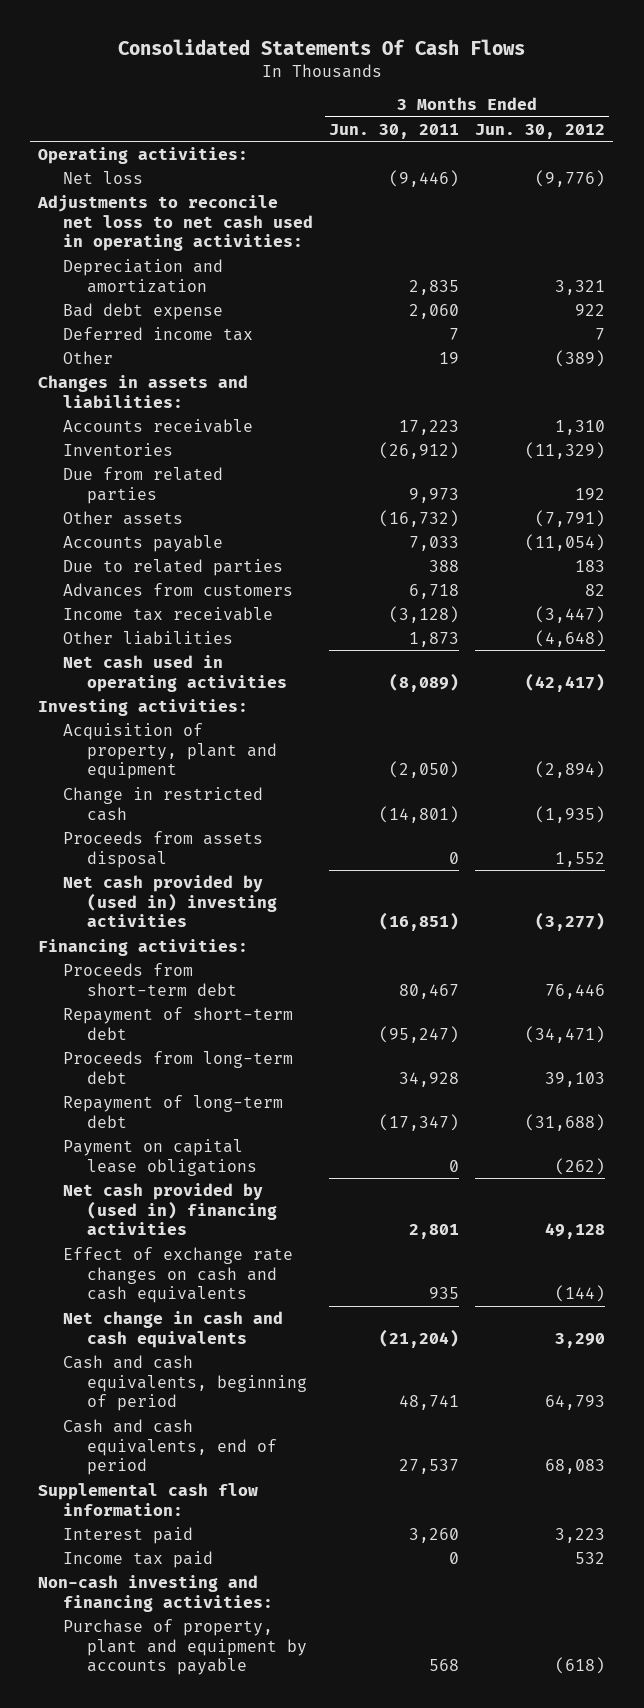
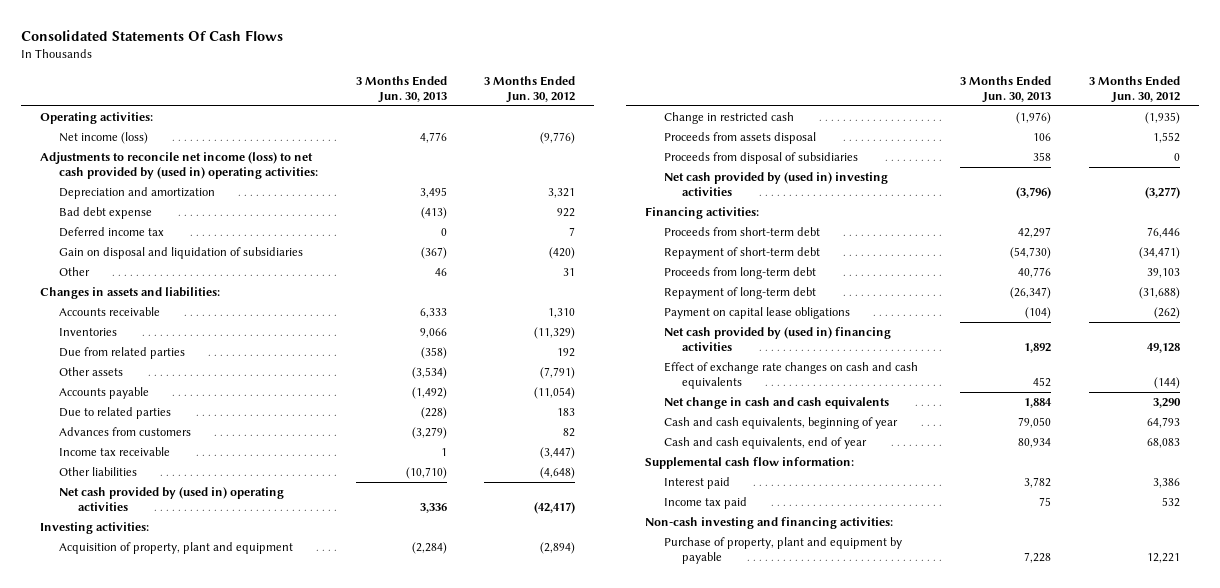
- | 3 Months Ended Jun. 30, 2011 | 3 Months Ended Jun. 30, 2012
+ | 3 Months Ended Jun. 30, 2013 | 3 Months Ended Jun. 30, 2012
- Net loss | (9,446) | (9,776)
- Adjustments to reconcile net loss to net cash used in operating activities:
+ Net income (loss) | 4,776 | (9,776)
+ Adjustments to reconcile net income (loss) to net cash provided by (used in) operating activities:
- Other | 19 | (389)
+ Gain on disposal and liquidation of subsidiaries | (367) | (420)
+ Other | 46 | 31
- Net cash used in operating activities | (8,089) | (42,417)
+ Net cash provided by (used in) operating activities | 3,336 | (42,417)
+ Proceeds from disposal of subsidiaries | 358 | 0
- Cash and cash equivalents, beginning of period | 48,741 | 64,793
- Cash and cash equivalents, end of period | 27,537 | 68,083
+ Cash and cash equivalents, beginning of year | 79,050 | 64,793
+ Cash and cash equivalents, end of year | 80,934 | 68,083
- Interest paid | 3,260 | 3,223
+ Interest paid | 3,782 | 3,386
- Purchase of property, plant and equipment by accounts payable | 568 | (618)
+ Purchase of property, plant and equipment by payable | 7,228 | 12,221

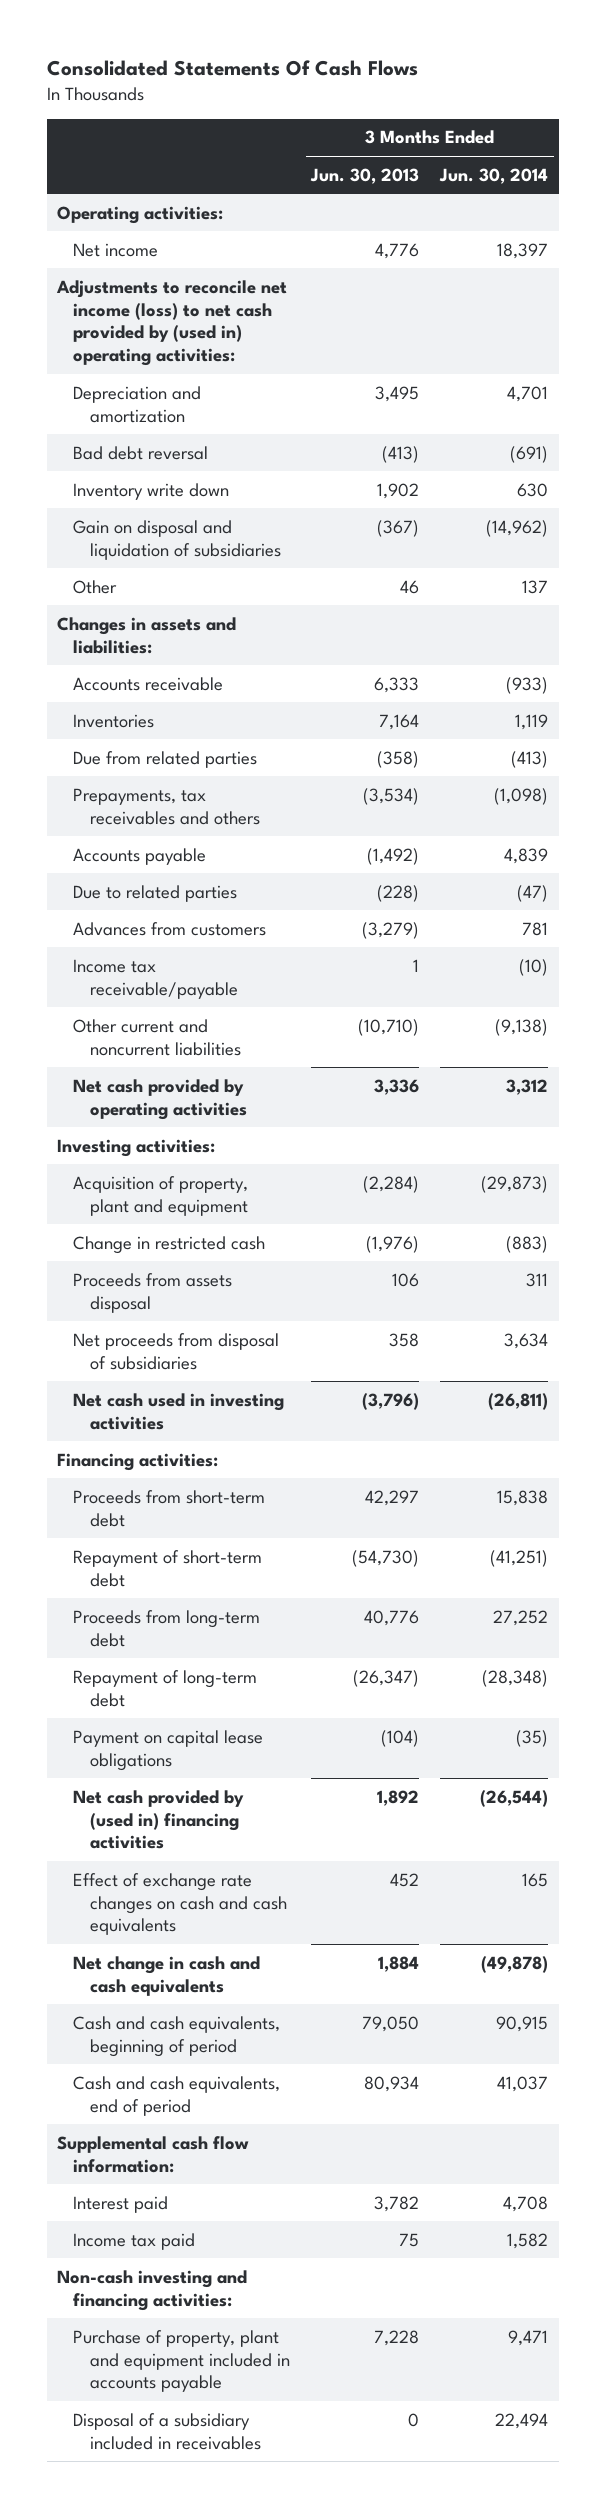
- | 3 Months Ended Jun. 30, 2013 | 3 Months Ended Jun. 30, 2012
+ | 3 Months Ended Jun. 30, 2013 | 3 Months Ended Jun. 30, 2014
- Net income (loss) | 4,776 | (9,776)
+ Net income | 4,776 | 18,397
- Bad debt expense | (413) | 922
- Deferred income tax | 0 | 7
+ Bad debt reversal | (413) | (691)
+ Inventory write down | 1,902 | 630
- Inventories | 9,066 | (11,329)
+ Inventories | 7,164 | 1,119
- Other assets | (3,534) | (7,791)
+ Prepayments, tax receivables and others | (3,534) | (1,098)
- Income tax receivable | 1 | (3,447)
- Other liabilities | (10,710) | (4,648)
- Net cash provided by (used in) operating activities | 3,336 | (42,417)
+ Income tax receivable/payable | 1 | (10)
+ Other current and noncurrent liabilities | (10,710) | (9,138)
+ Net cash provided by operating activities | 3,336 | 3,312
- Proceeds from disposal of subsidiaries | 358 | 0
- Net cash provided by (used in) investing activities | (3,796) | (3,277)
+ Net proceeds from disposal of subsidiaries | 358 | 3,634
+ Net cash used in investing activities | (3,796) | (26,811)
- Cash and cash equivalents, beginning of year | 79,050 | 64,793
- Cash and cash equivalents, end of year | 80,934 | 68,083
+ Cash and cash equivalents, beginning of period | 79,050 | 90,915
+ Cash and cash equivalents, end of period | 80,934 | 41,037
- Purchase of property, plant and equipment by payable | 7,228 | 12,221
+ Purchase of property, plant and equipment included in accounts payable | 7,228 | 9,471
+ Disposal of a subsidiary included in receivables | 0 | 22,494

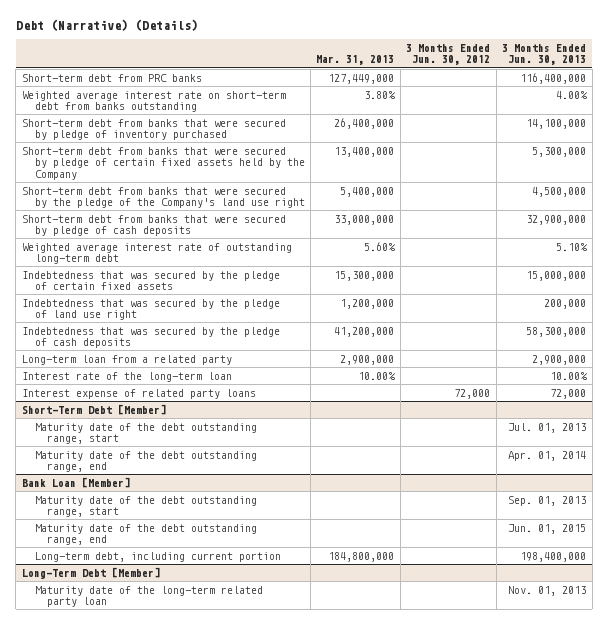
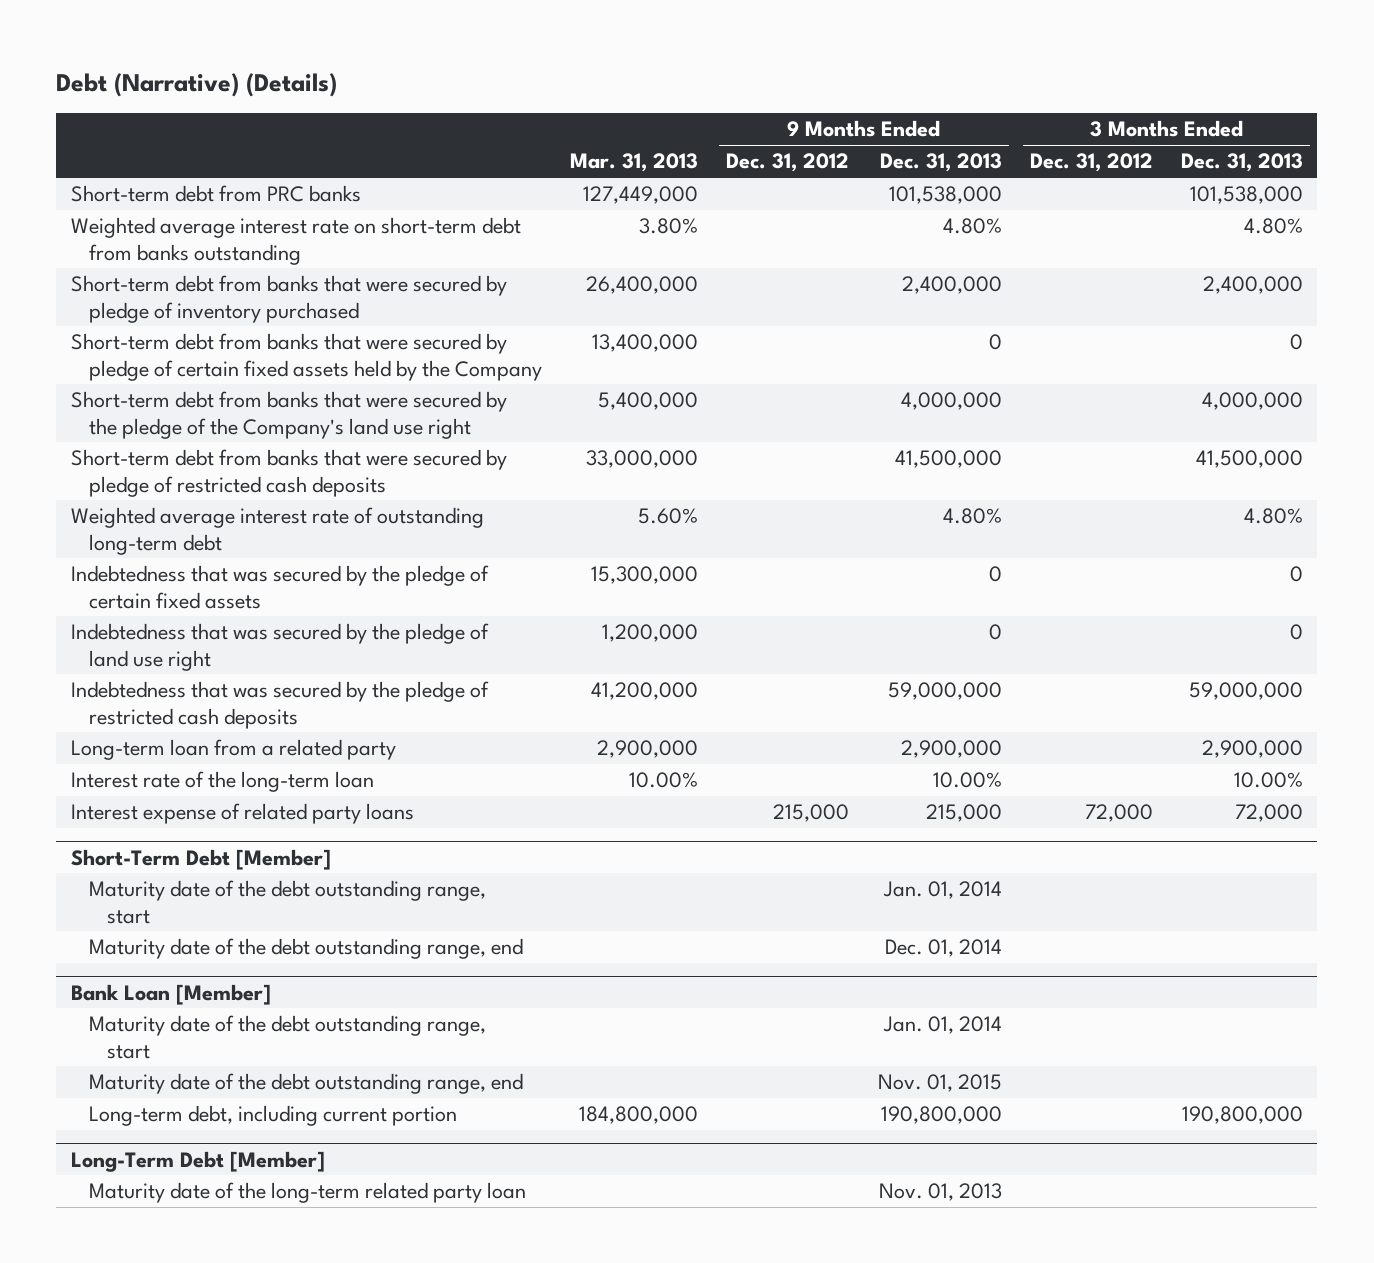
- | Mar. 31, 2013 | 3 Months Ended Jun. 30, 2012 | 3 Months Ended Jun. 30, 2013
+ | Mar. 31, 2013 | 9 Months Ended Dec. 31, 2012 | 9 Months Ended Dec. 31, 2013 | 3 Months Ended Dec. 31, 2012 | 3 Months Ended Dec. 31, 2013
- Short-term debt from banks that were secured by pledge of cash deposits | 33,000,000 | | 32,900,000
+ Short-term debt from banks that were secured by pledge of restricted cash deposits | 33,000,000 | | 41,500,000 | | 41,500,000
- Indebtedness that was secured by the pledge of cash deposits | 41,200,000 | | 58,300,000
+ Indebtedness that was secured by the pledge of restricted cash deposits | 41,200,000 | | 59,000,000 | | 59,000,000

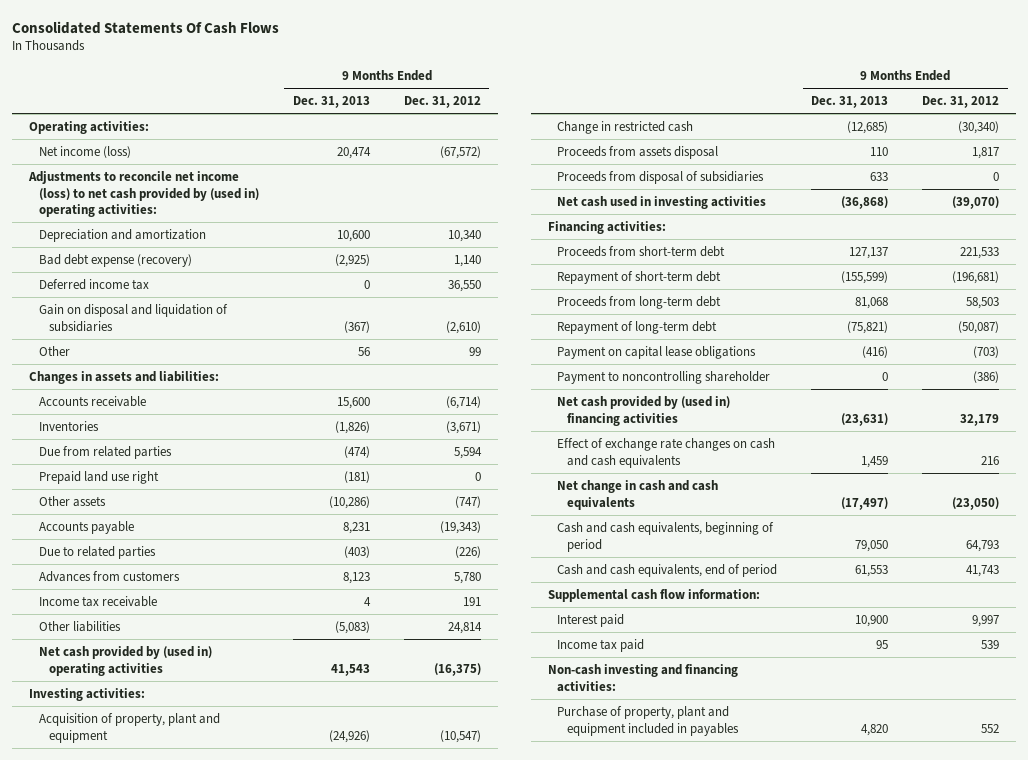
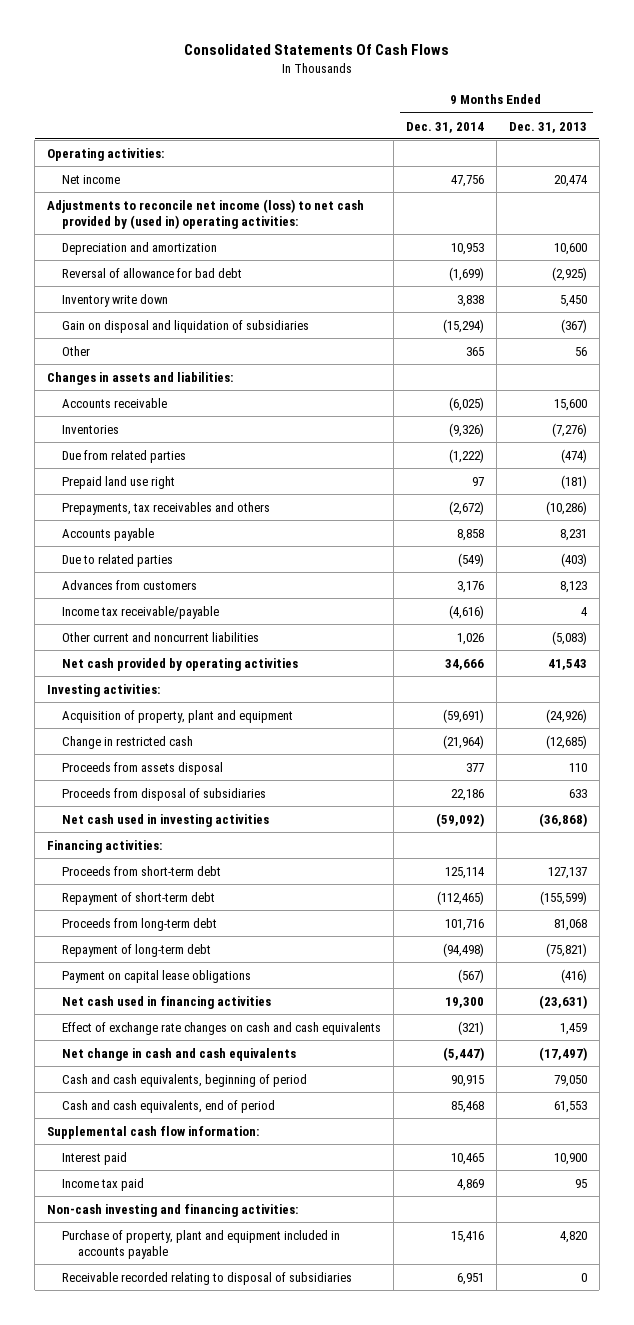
- | 9 Months Ended Dec. 31, 2013 | 9 Months Ended Dec. 31, 2012
+ | 9 Months Ended Dec. 31, 2014 | 9 Months Ended Dec. 31, 2013
- Net income (loss) | 20,474 | (67,572)
+ Net income | 47,756 | 20,474
- Bad debt expense (recovery) | (2,925) | 1,140
- Deferred income tax | 0 | 36,550
+ Reversal of allowance for bad debt | (1,699) | (2,925)
+ Inventory write down | 3,838 | 5,450
- Inventories | (1,826) | (3,671)
+ Inventories | (9,326) | (7,276)
- Other assets | (10,286) | (747)
+ Prepayments, tax receivables and others | (2,672) | (10,286)
- Income tax receivable | 4 | 191
- Other liabilities | (5,083) | 24,814
- Net cash provided by (used in) operating activities | 41,543 | (16,375)
+ Income tax receivable/payable | (4,616) | 4
+ Other current and noncurrent liabilities | 1,026 | (5,083)
+ Net cash provided by operating activities | 34,666 | 41,543
- Payment to noncontrolling shareholder | 0 | (386)
- Net cash provided by (used in) financing activities | (23,631) | 32,179
+ Net cash used in financing activities | 19,300 | (23,631)
- Purchase of property, plant and equipment included in payables | 4,820 | 552
+ Purchase of property, plant and equipment included in accounts payable | 15,416 | 4,820
+ Receivable recorded relating to disposal of subsidiaries | 6,951 | 0

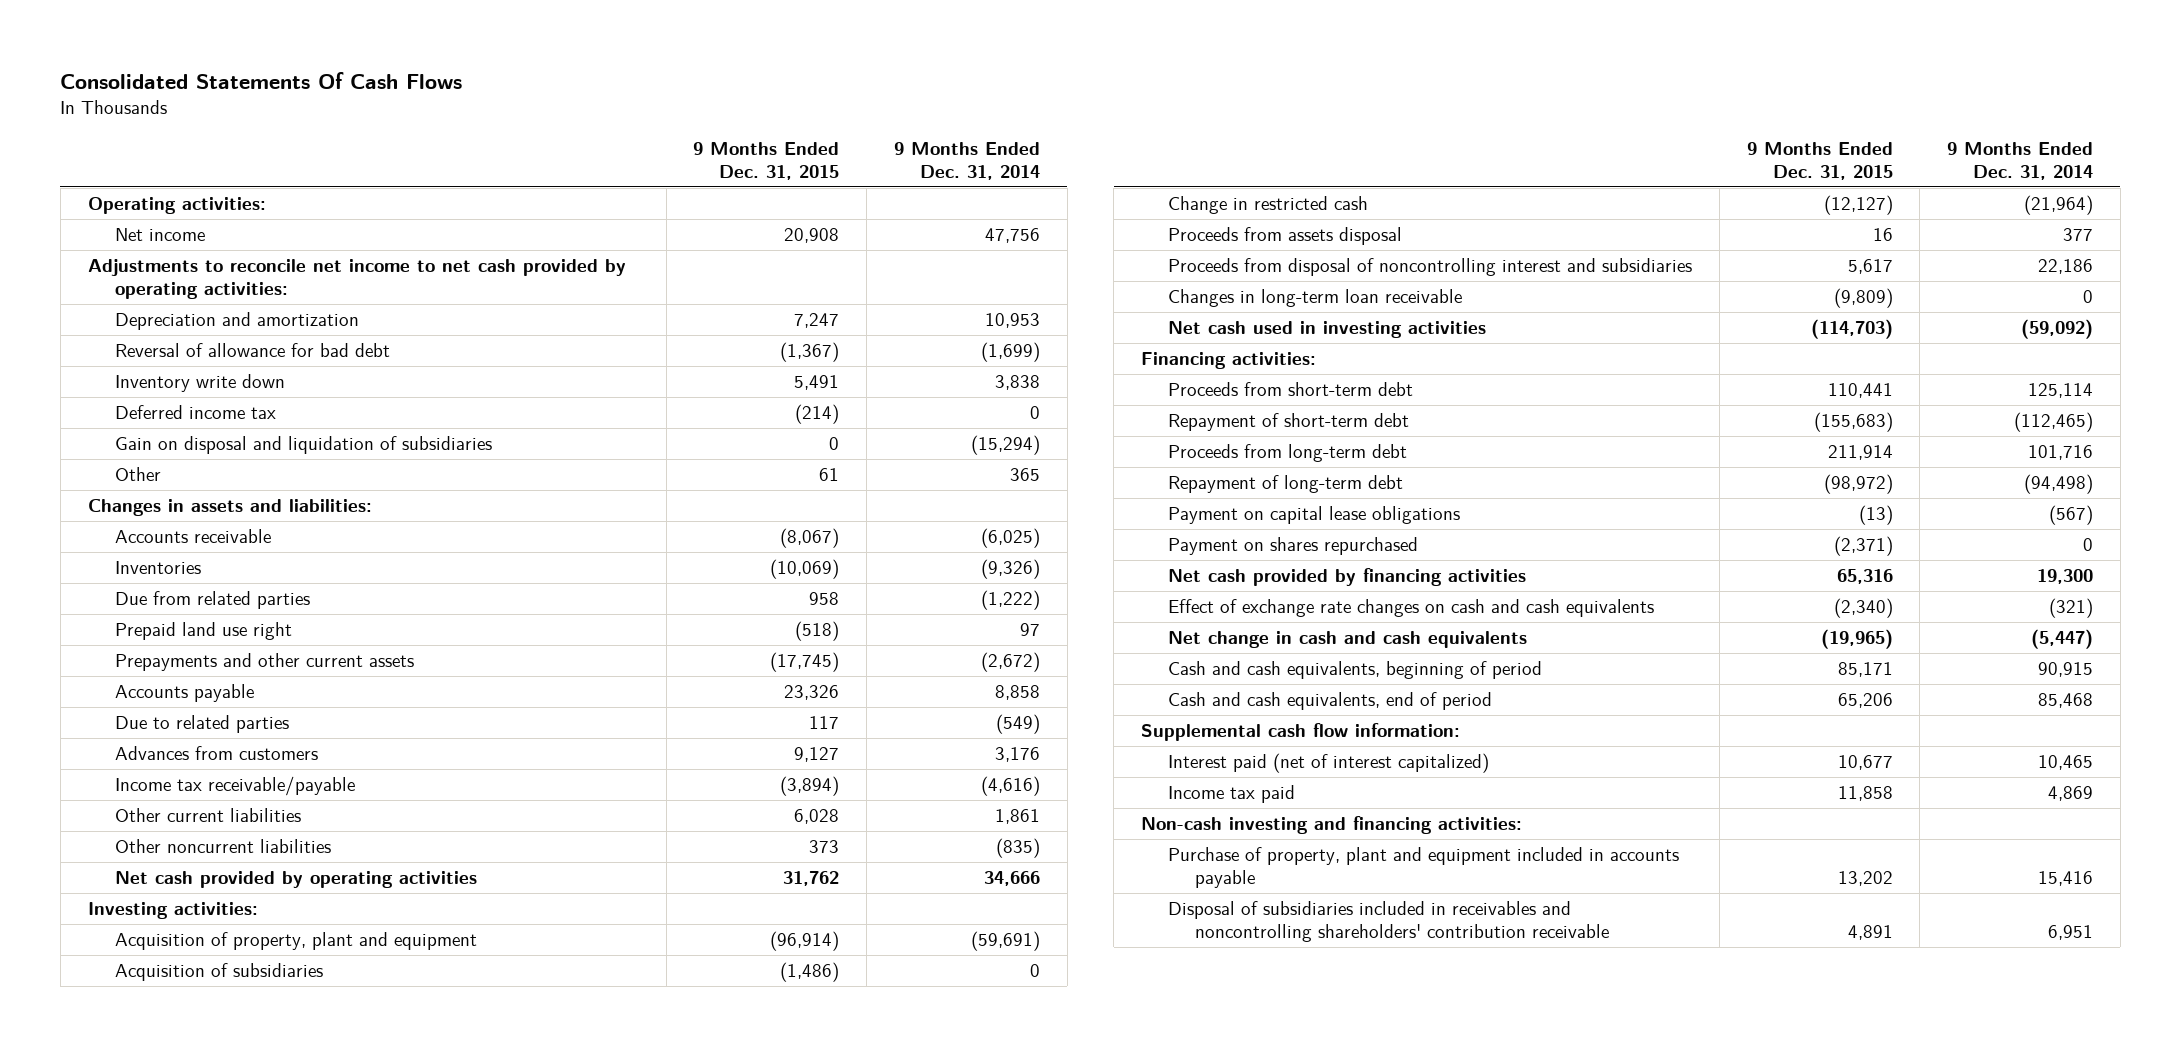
- | 9 Months Ended Dec. 31, 2014 | 9 Months Ended Dec. 31, 2013
+ | 9 Months Ended Dec. 31, 2015 | 9 Months Ended Dec. 31, 2014
- Adjustments to reconcile net income (loss) to net cash provided by (used in) operating activities:
+ Adjustments to reconcile net income to net cash provided by operating activities:
+ Deferred income tax | (214) | 0
- Prepayments, tax receivables and others | (2,672) | (10,286)
+ Prepayments and other current assets | (17,745) | (2,672)
- Other current and noncurrent liabilities | 1,026 | (5,083)
+ Other current liabilities | 6,028 | 1,861
+ Other noncurrent liabilities | 373 | (835)
+ Acquisition of subsidiaries | (1,486) | 0
- Proceeds from disposal of subsidiaries | 22,186 | 633
+ Proceeds from disposal of noncontrolling interest and subsidiaries | 5,617 | 22,186
+ Changes in long-term loan receivable | (9,809) | 0
- Net cash used in financing activities | 19,300 | (23,631)
+ Payment on shares repurchased | (2,371) | 0
+ Net cash provided by financing activities | 65,316 | 19,300
- Interest paid | 10,465 | 10,900
+ Interest paid (net of interest capitalized) | 10,677 | 10,465
- Receivable recorded relating to disposal of subsidiaries | 6,951 | 0
+ Disposal of subsidiaries included in receivables and noncontrolling shareholders' contribution receivable | 4,891 | 6,951

